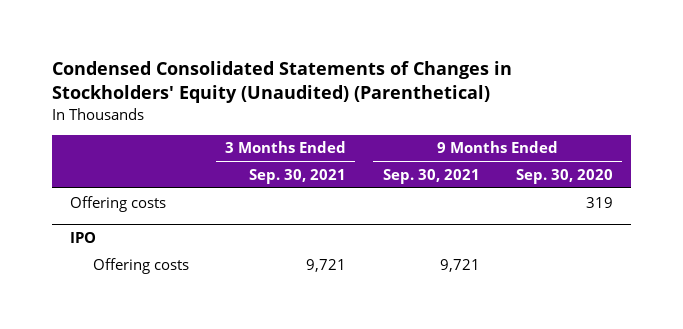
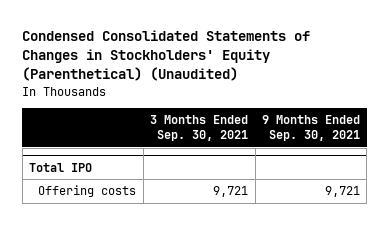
- Condensed Consolidated Statements of Changes in Stockholders' Equity (Unaudited) (Parenthetical)
+ Condensed Consolidated Statements of Changes in Stockholders' Equity (Parenthetical) (Unaudited)
- | 3 Months Ended Sep. 30, 2021 | 9 Months Ended Sep. 30, 2021 | 9 Months Ended Sep. 30, 2020
+ | 3 Months Ended Sep. 30, 2021 | 9 Months Ended Sep. 30, 2021
- Offering costs | | | 319
- IPO
+ Total IPO

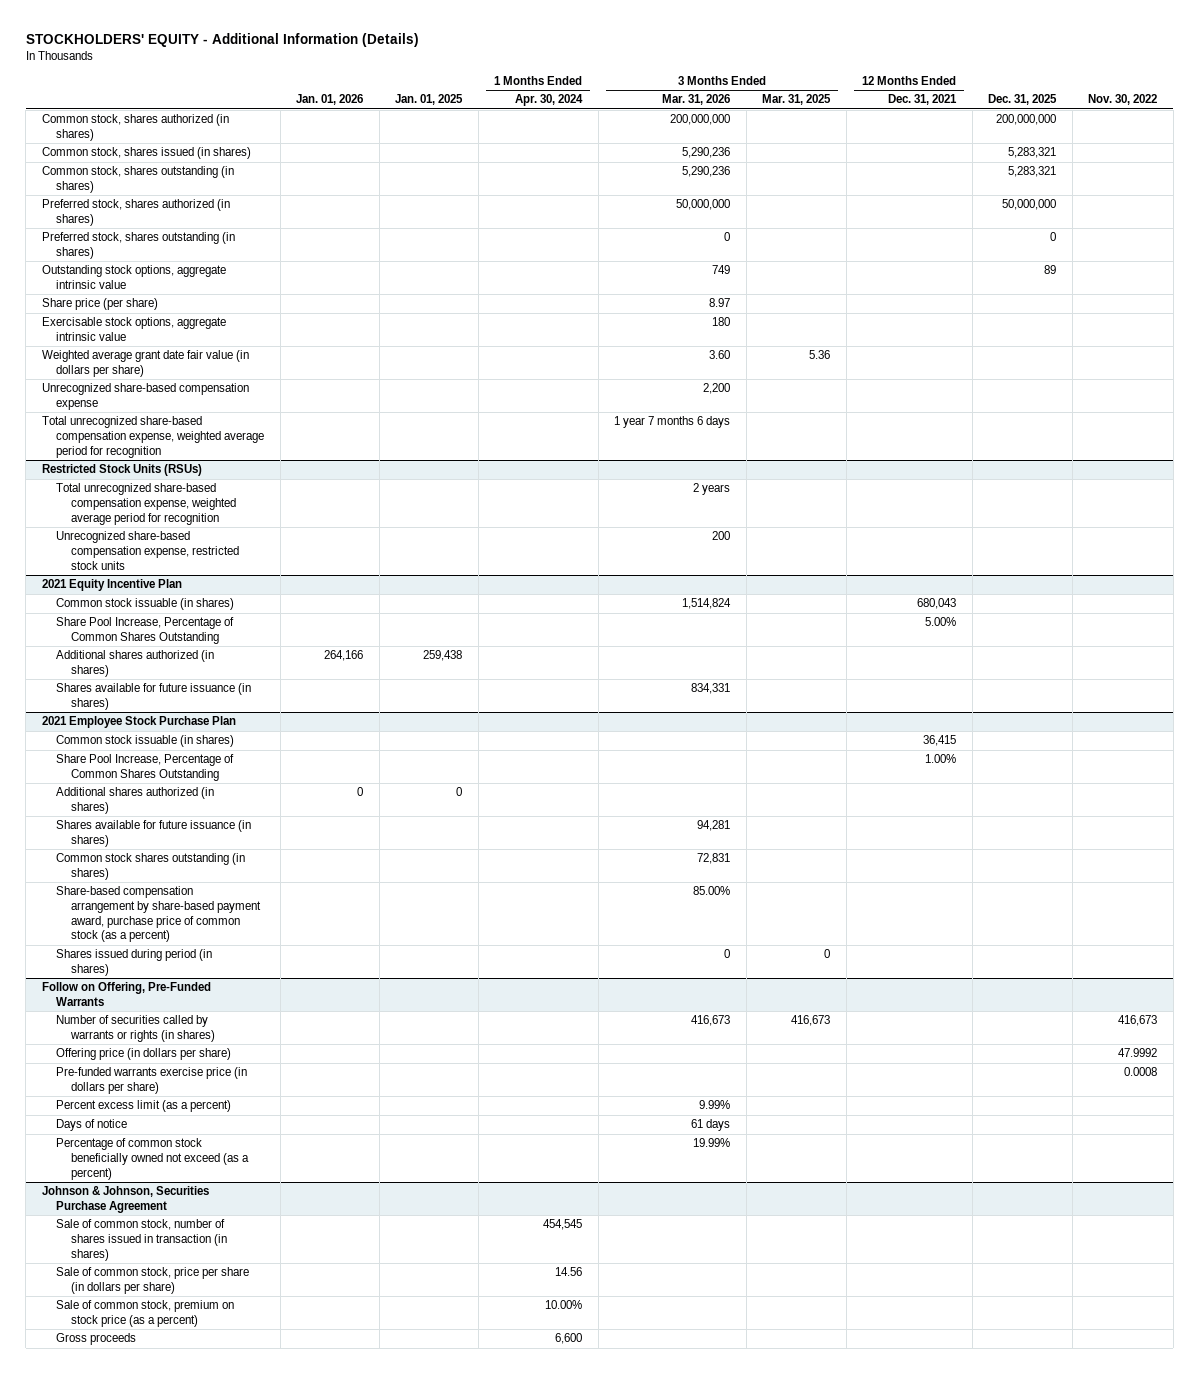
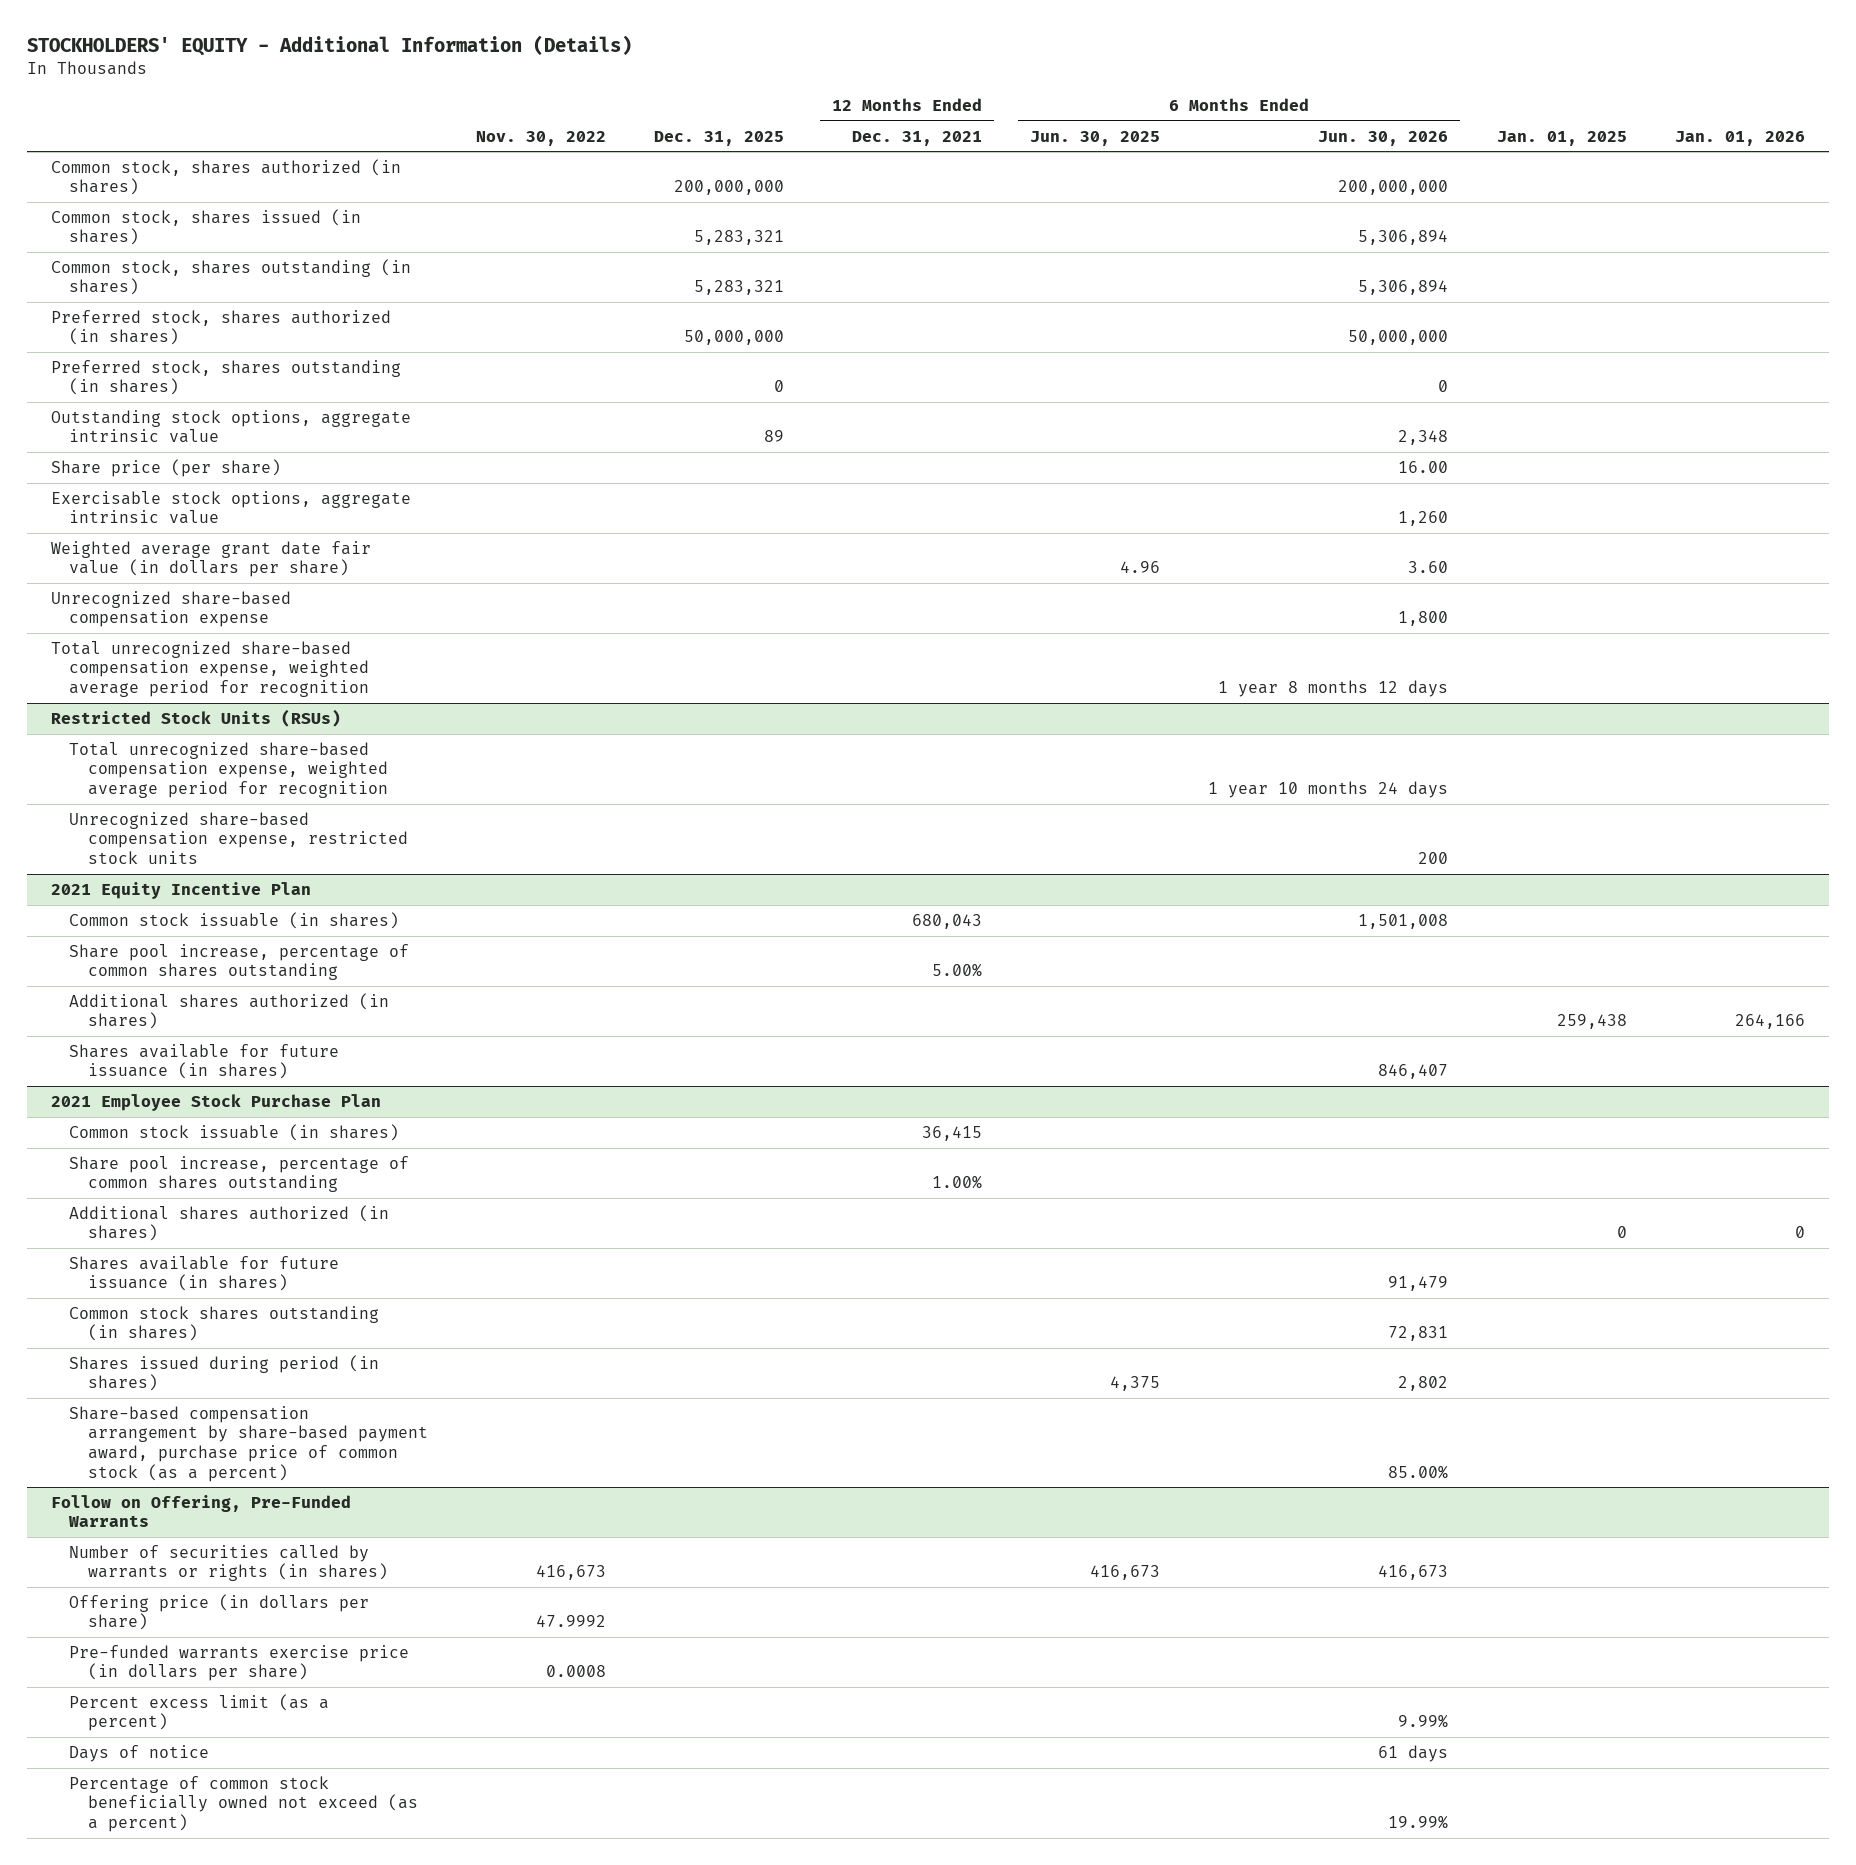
- | Jan. 01, 2026 | Jan. 01, 2025 | 1 Months Ended Apr. 30, 2024 | 3 Months Ended Mar. 31, 2026 | 3 Months Ended Mar. 31, 2025 | 12 Months Ended Dec. 31, 2021 | Dec. 31, 2025 | Nov. 30, 2022
+ | Nov. 30, 2022 | Dec. 31, 2025 | 12 Months Ended Dec. 31, 2021 | 6 Months Ended Jun. 30, 2025 | 6 Months Ended Jun. 30, 2026 | Jan. 01, 2025 | Jan. 01, 2026
@ 2021 Equity Incentive Plan
- Share Pool Increase, Percentage of Common Shares Outstanding | | | | | | 5.00% | |
+ Share pool increase, percentage of common shares outstanding | | | 5.00% | | | |
@ 2021 Employee Stock Purchase Plan
- Share Pool Increase, Percentage of Common Shares Outstanding | | | | | | 1.00% | |
+ Share pool increase, percentage of common shares outstanding | | | 1.00% | | | |
moved down: Share-based compensation arrangement by share-based payment award, purchase price of common stock (as a percent) | | | | | 85.00% | |
- Johnson & Johnson, Securities Purchase Agreement
- Sale of common stock, number of shares issued in transaction (in shares) | | | 454,545 | | | | |
- Sale of common stock, price per share (in dollars per share) | | | 14.56 | | | | |
- Sale of common stock, premium on stock price (as a percent) | | | 10.00% | | | | |
- Gross proceeds | | | 6,600 | | | | |

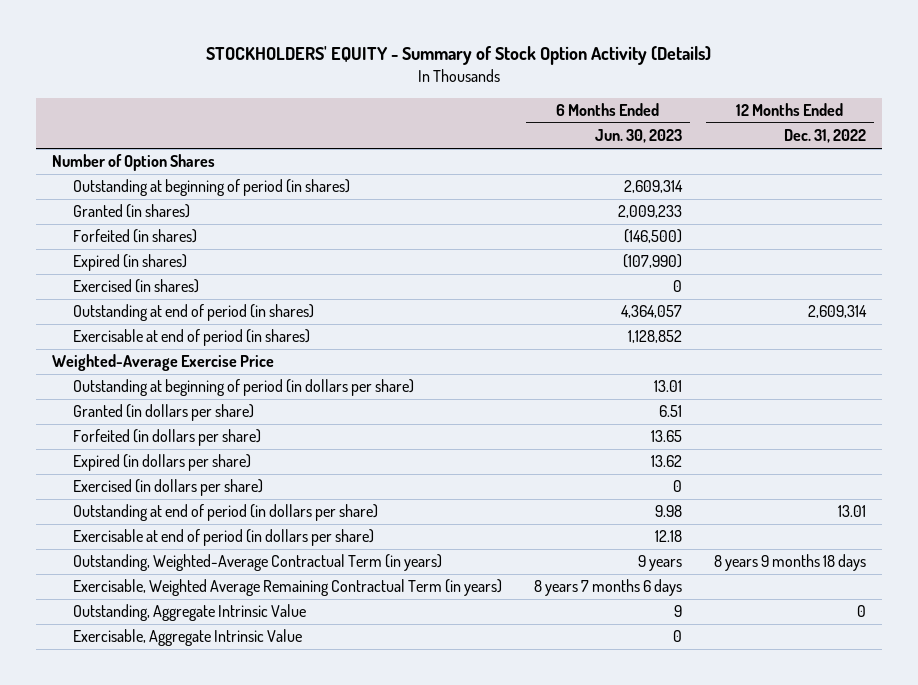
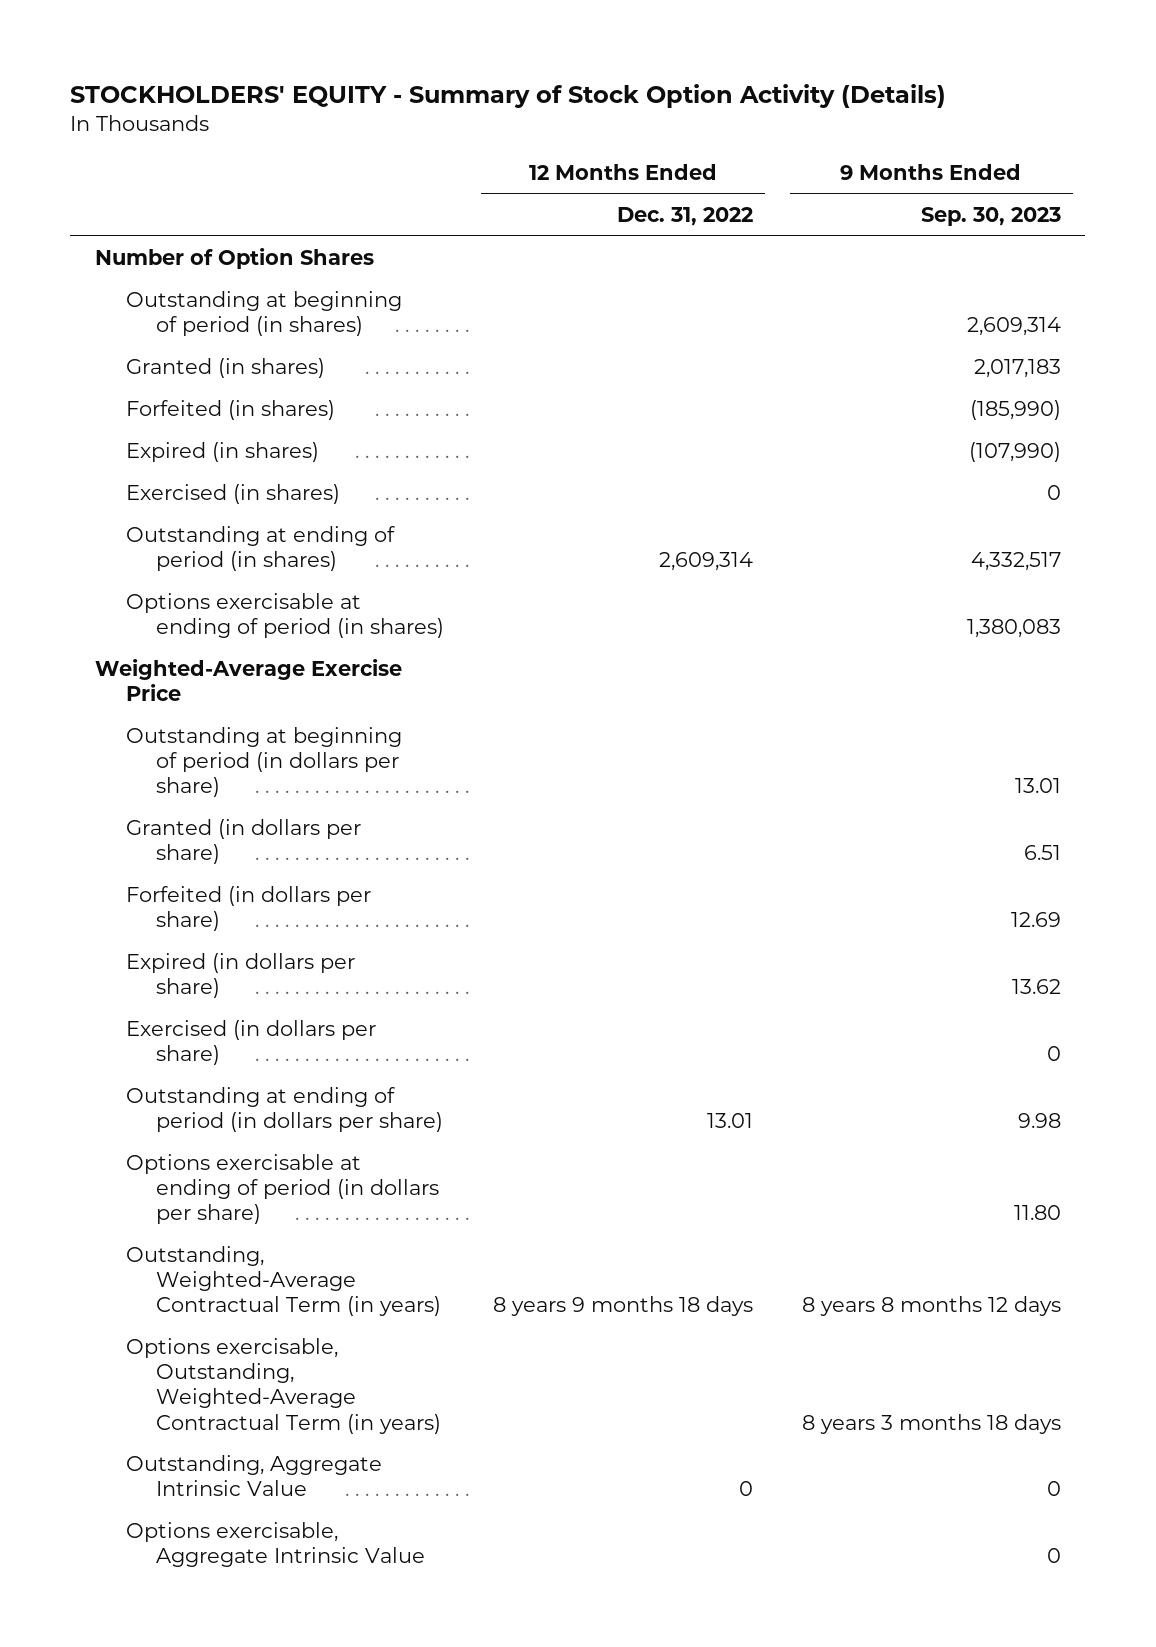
- | 6 Months Ended Jun. 30, 2023 | 12 Months Ended Dec. 31, 2022
+ | 12 Months Ended Dec. 31, 2022 | 9 Months Ended Sep. 30, 2023
- Outstanding at end of period (in shares) | 4,364,057 | 2,609,314
- Exercisable at end of period (in shares) | 1,128,852 |
+ Outstanding at ending of period (in shares) | 2,609,314 | 4,332,517
+ Options exercisable at ending of period (in shares) | | 1,380,083
- Outstanding at end of period (in dollars per share) | 9.98 | 13.01
- Exercisable at end of period (in dollars per share) | 12.18 |
+ Outstanding at ending of period (in dollars per share) | 13.01 | 9.98
+ Options exercisable at ending of period (in dollars per share) | | 11.80
- Exercisable, Weighted Average Remaining Contractual Term (in years) | 8 years 7 months 6 days |
+ Options exercisable, Outstanding, Weighted-Average Contractual Term (in years) | | 8 years 3 months 18 days
- Exercisable, Aggregate Intrinsic Value | 0 |
+ Options exercisable, Aggregate Intrinsic Value | | 0

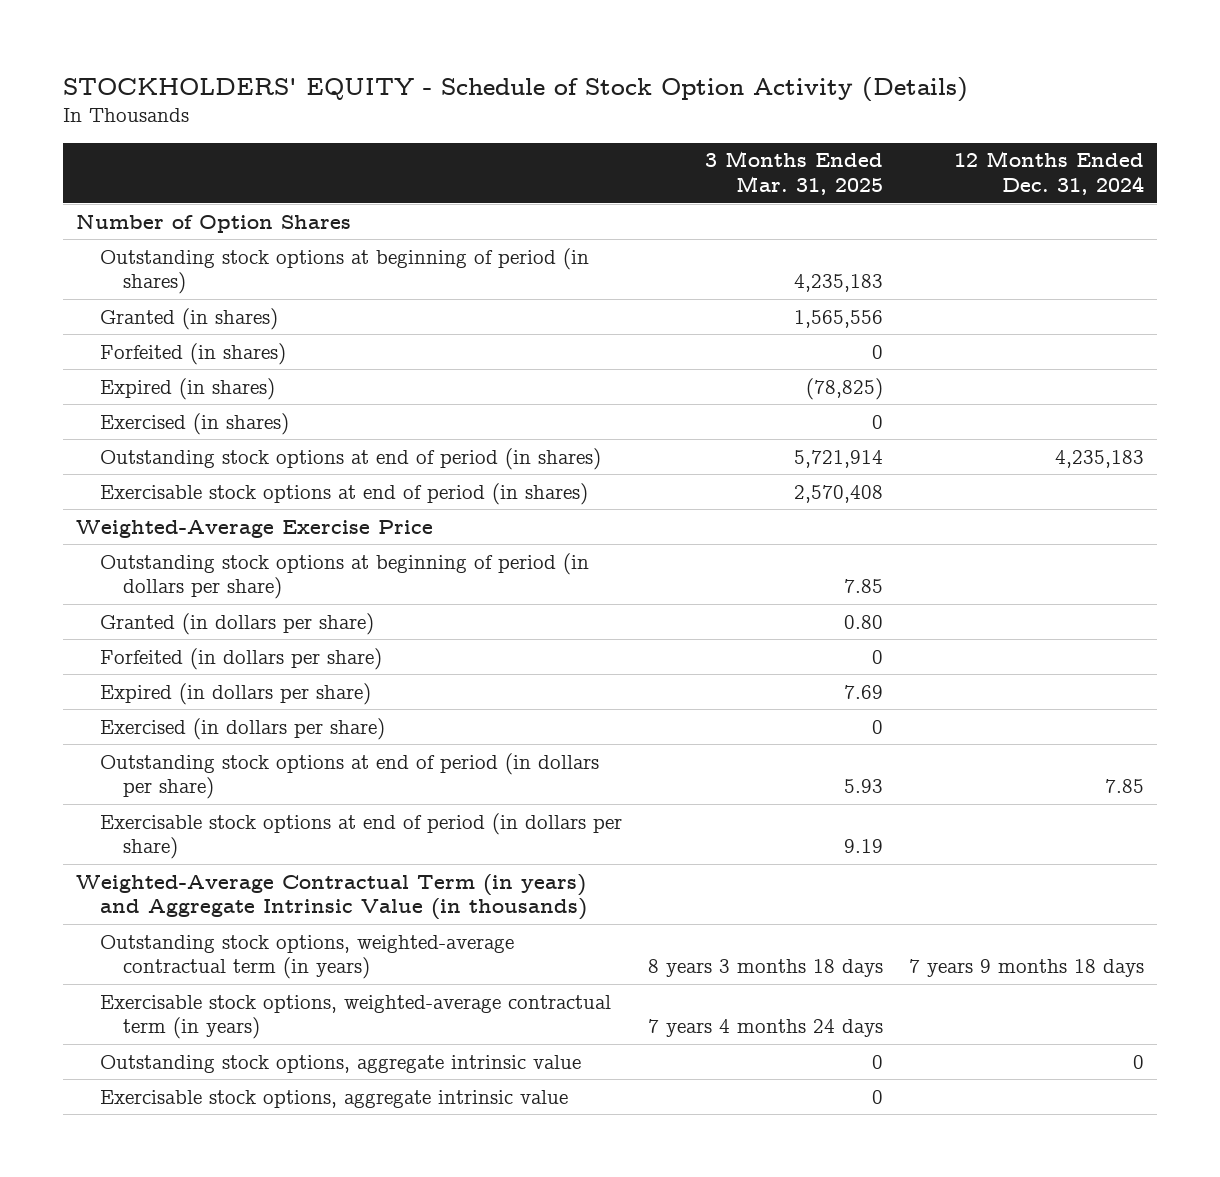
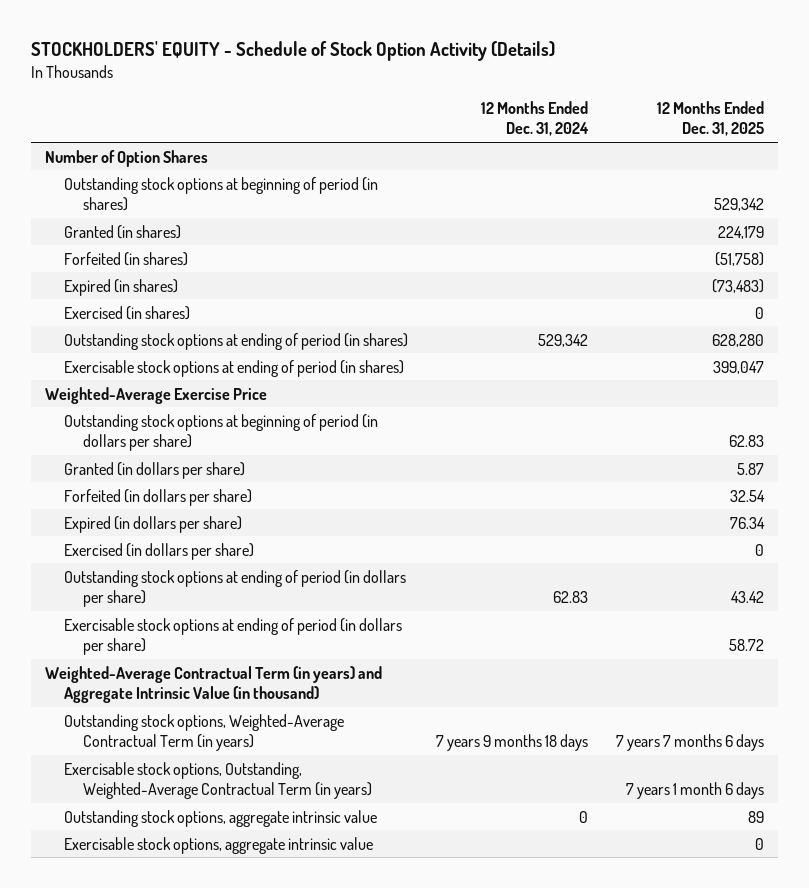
- | 3 Months Ended Mar. 31, 2025 | 12 Months Ended Dec. 31, 2024
+ | 12 Months Ended Dec. 31, 2024 | 12 Months Ended Dec. 31, 2025
- Outstanding stock options at end of period (in shares) | 5,721,914 | 4,235,183
- Exercisable stock options at end of period (in shares) | 2,570,408 |
+ Outstanding stock options at ending of period (in shares) | 529,342 | 628,280
+ Exercisable stock options at ending of period (in shares) | | 399,047
- Outstanding stock options at end of period (in dollars per share) | 5.93 | 7.85
- Exercisable stock options at end of period (in dollars per share) | 9.19 |
- Weighted-Average Contractual Term (in years) and Aggregate Intrinsic Value (in thousands)
- Outstanding stock options, weighted-average contractual term (in years) | 8 years 3 months 18 days | 7 years 9 months 18 days
- Exercisable stock options, weighted-average contractual term (in years) | 7 years 4 months 24 days |
+ Outstanding stock options at ending of period (in dollars per share) | 62.83 | 43.42
+ Exercisable stock options at ending of period (in dollars per share) | | 58.72
+ Weighted-Average Contractual Term (in years) and Aggregate Intrinsic Value (in thousand)
+ Outstanding stock options, Weighted-Average Contractual Term (in years) | 7 years 9 months 18 days | 7 years 7 months 6 days
+ Exercisable stock options, Outstanding, Weighted-Average Contractual Term (in years) | | 7 years 1 month 6 days

